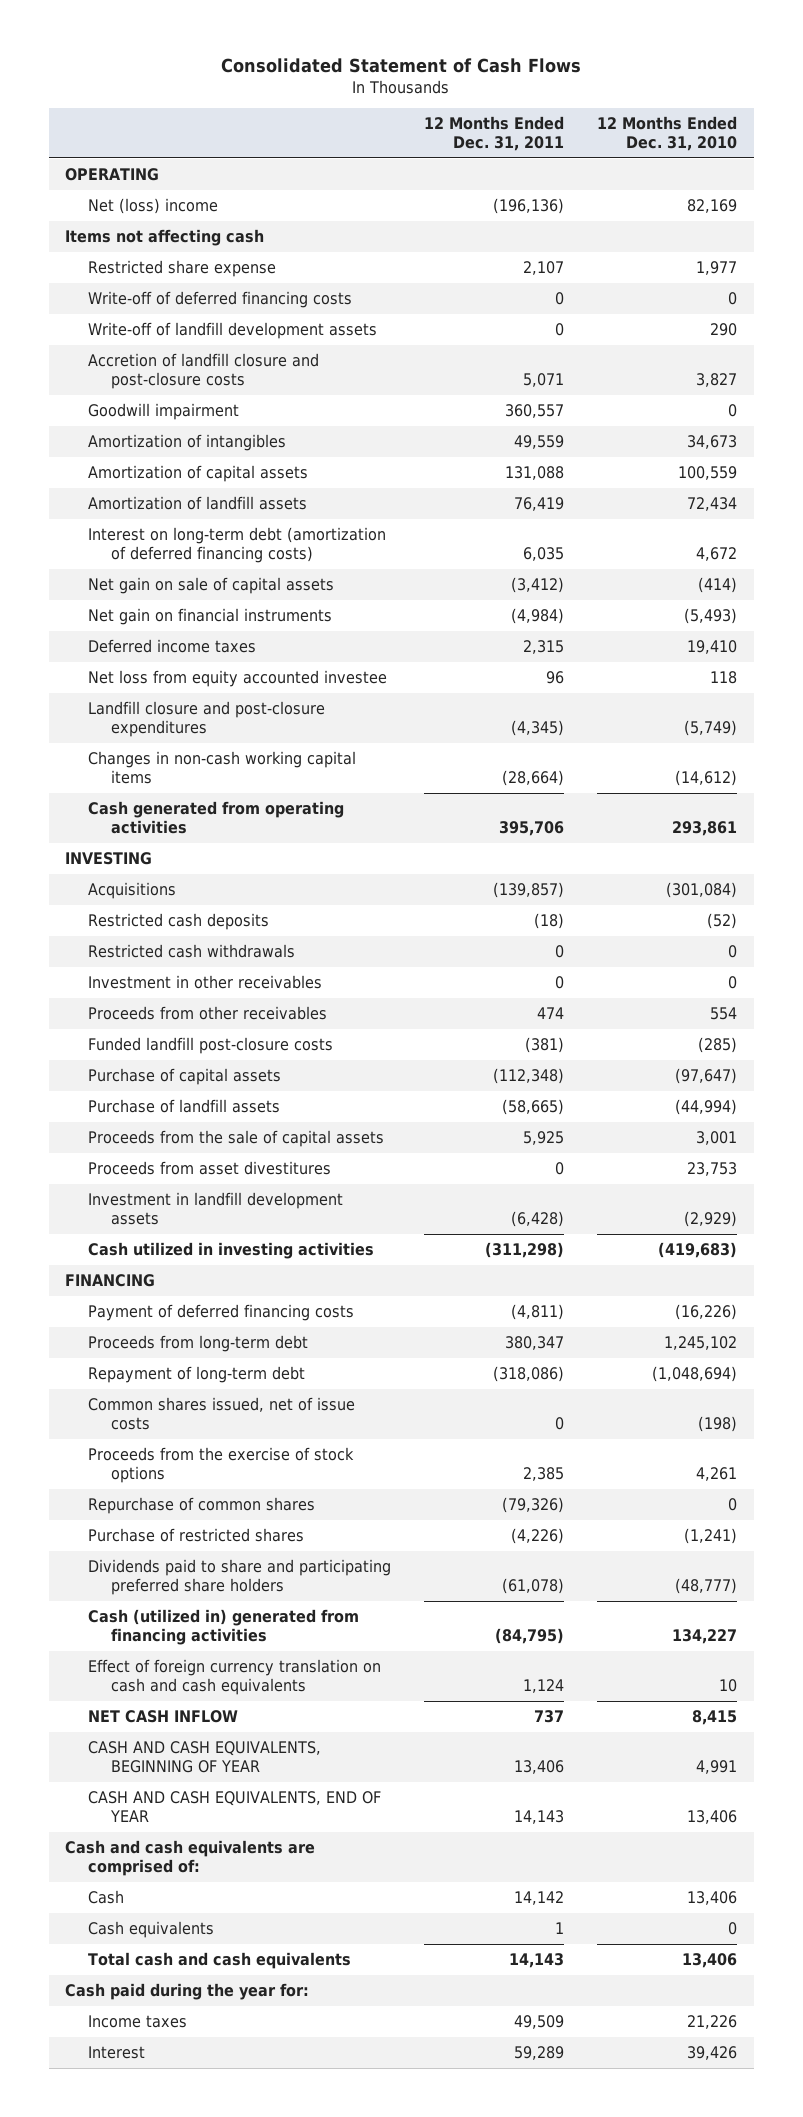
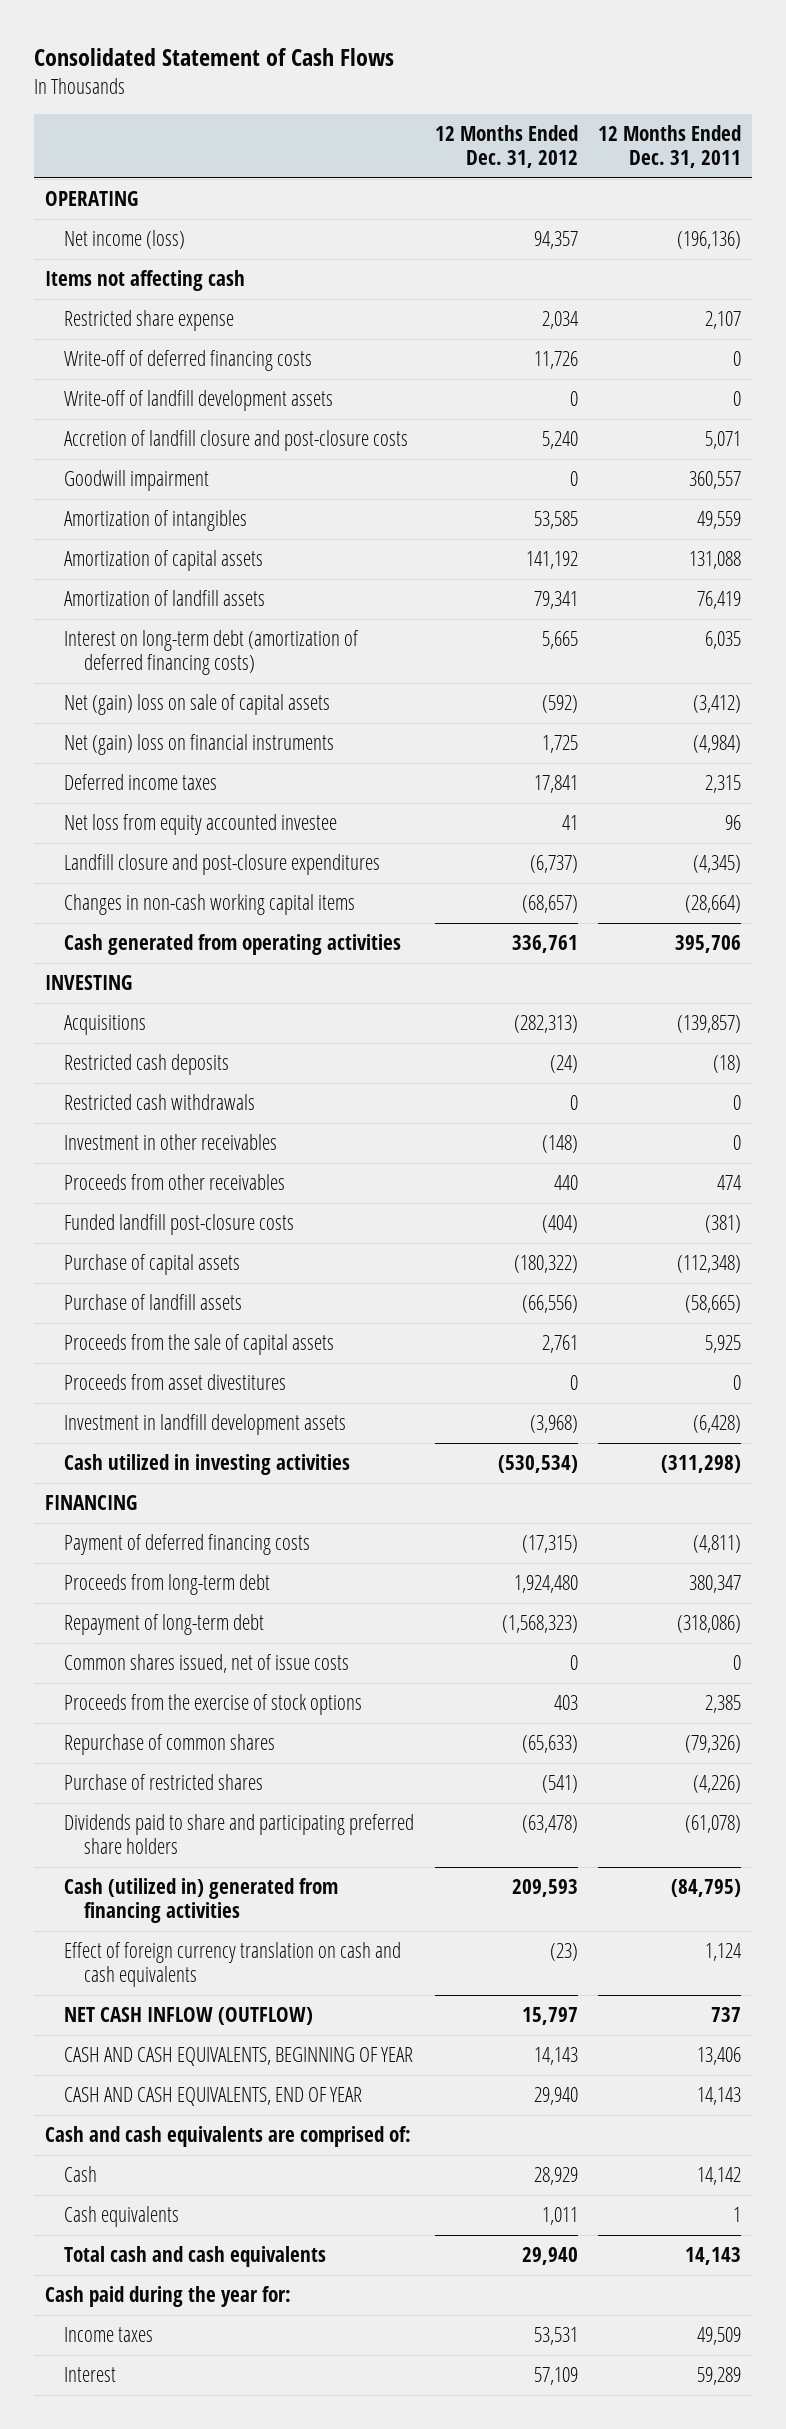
- | 12 Months Ended Dec. 31, 2011 | 12 Months Ended Dec. 31, 2010
+ | 12 Months Ended Dec. 31, 2012 | 12 Months Ended Dec. 31, 2011
- Net (loss) income | (196,136) | 82,169
+ Net income (loss) | 94,357 | (196,136)
- Net gain on sale of capital assets | (3,412) | (414)
- Net gain on financial instruments | (4,984) | (5,493)
+ Net (gain) loss on sale of capital assets | (592) | (3,412)
+ Net (gain) loss on financial instruments | 1,725 | (4,984)
- NET CASH INFLOW | 737 | 8,415
+ NET CASH INFLOW (OUTFLOW) | 15,797 | 737

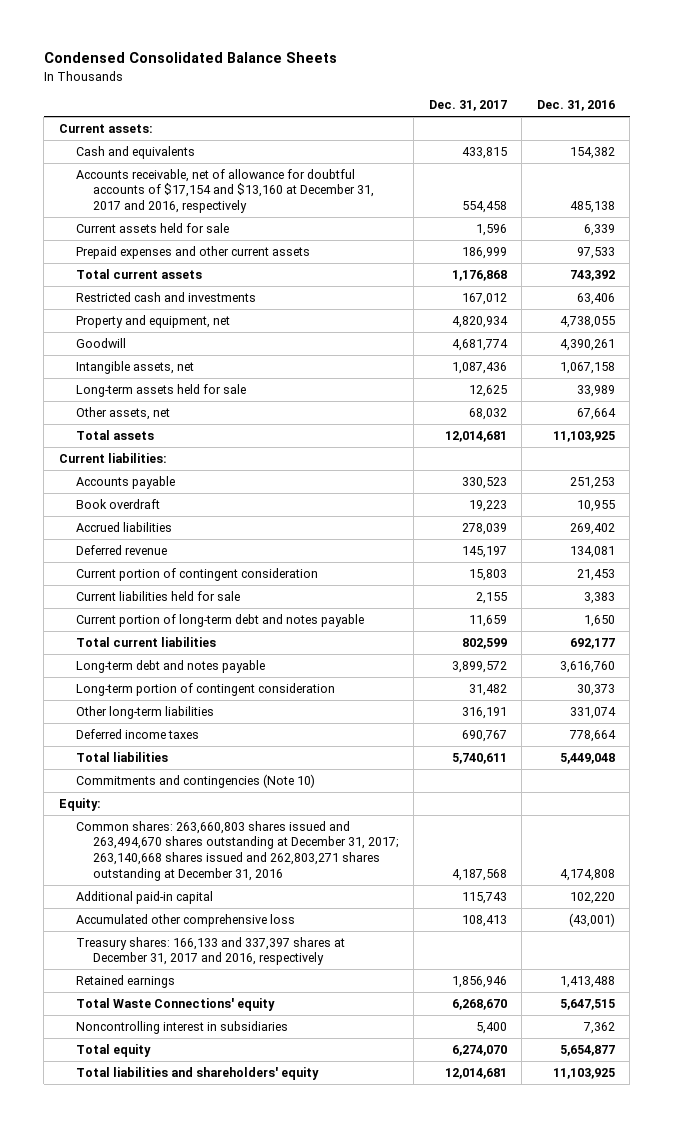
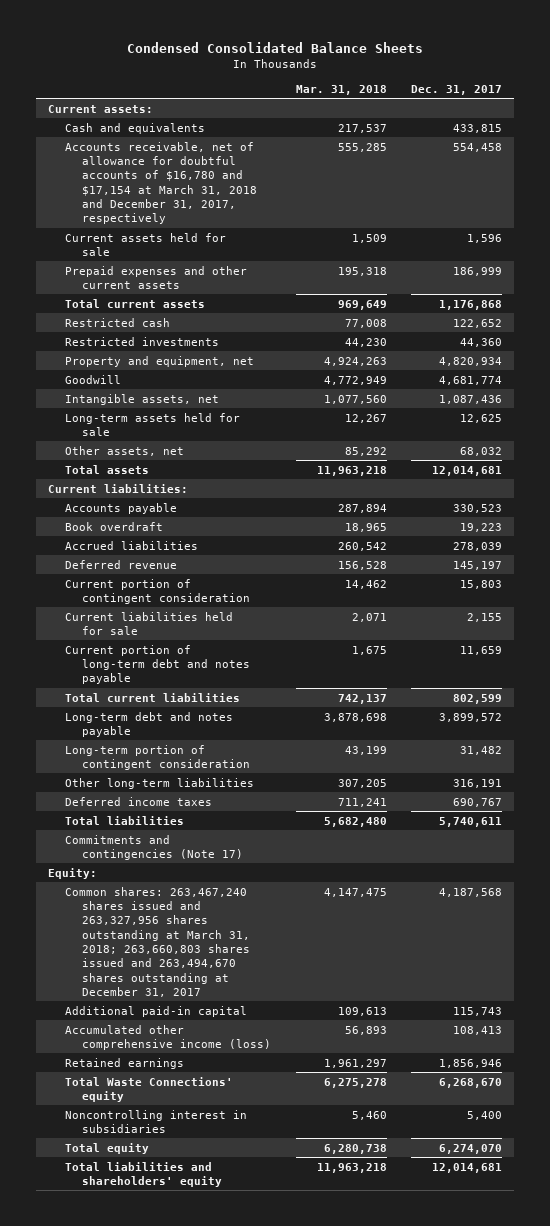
- | Dec. 31, 2017 | Dec. 31, 2016
+ | Mar. 31, 2018 | Dec. 31, 2017
- Accounts receivable, net of allowance for doubtful accounts of $17,154 and $13,160 at December 31, 2017 and 2016, respectively | 554,458 | 485,138
+ Accounts receivable, net of allowance for doubtful accounts of $16,780 and $17,154 at March 31, 2018 and December 31, 2017, respectively | 555,285 | 554,458
- Restricted cash and investments | 167,012 | 63,406
+ Restricted cash | 77,008 | 122,652
+ Restricted investments | 44,230 | 44,360
- Commitments and contingencies (Note 10)
+ Commitments and contingencies (Note 17)
- Common shares: 263,660,803 shares issued and 263,494,670 shares outstanding at December 31, 2017; 263,140,668 shares issued and 262,803,271 shares outstanding at December 31, 2016 | 4,187,568 | 4,174,808
+ Common shares: 263,467,240 shares issued and 263,327,956 shares outstanding at March 31, 2018; 263,660,803 shares issued and 263,494,670 shares outstanding at December 31, 2017 | 4,147,475 | 4,187,568
- Accumulated other comprehensive loss | 108,413 | (43,001)
- Treasury shares: 166,133 and 337,397 shares at December 31, 2017 and 2016, respectively
+ Accumulated other comprehensive income (loss) | 56,893 | 108,413

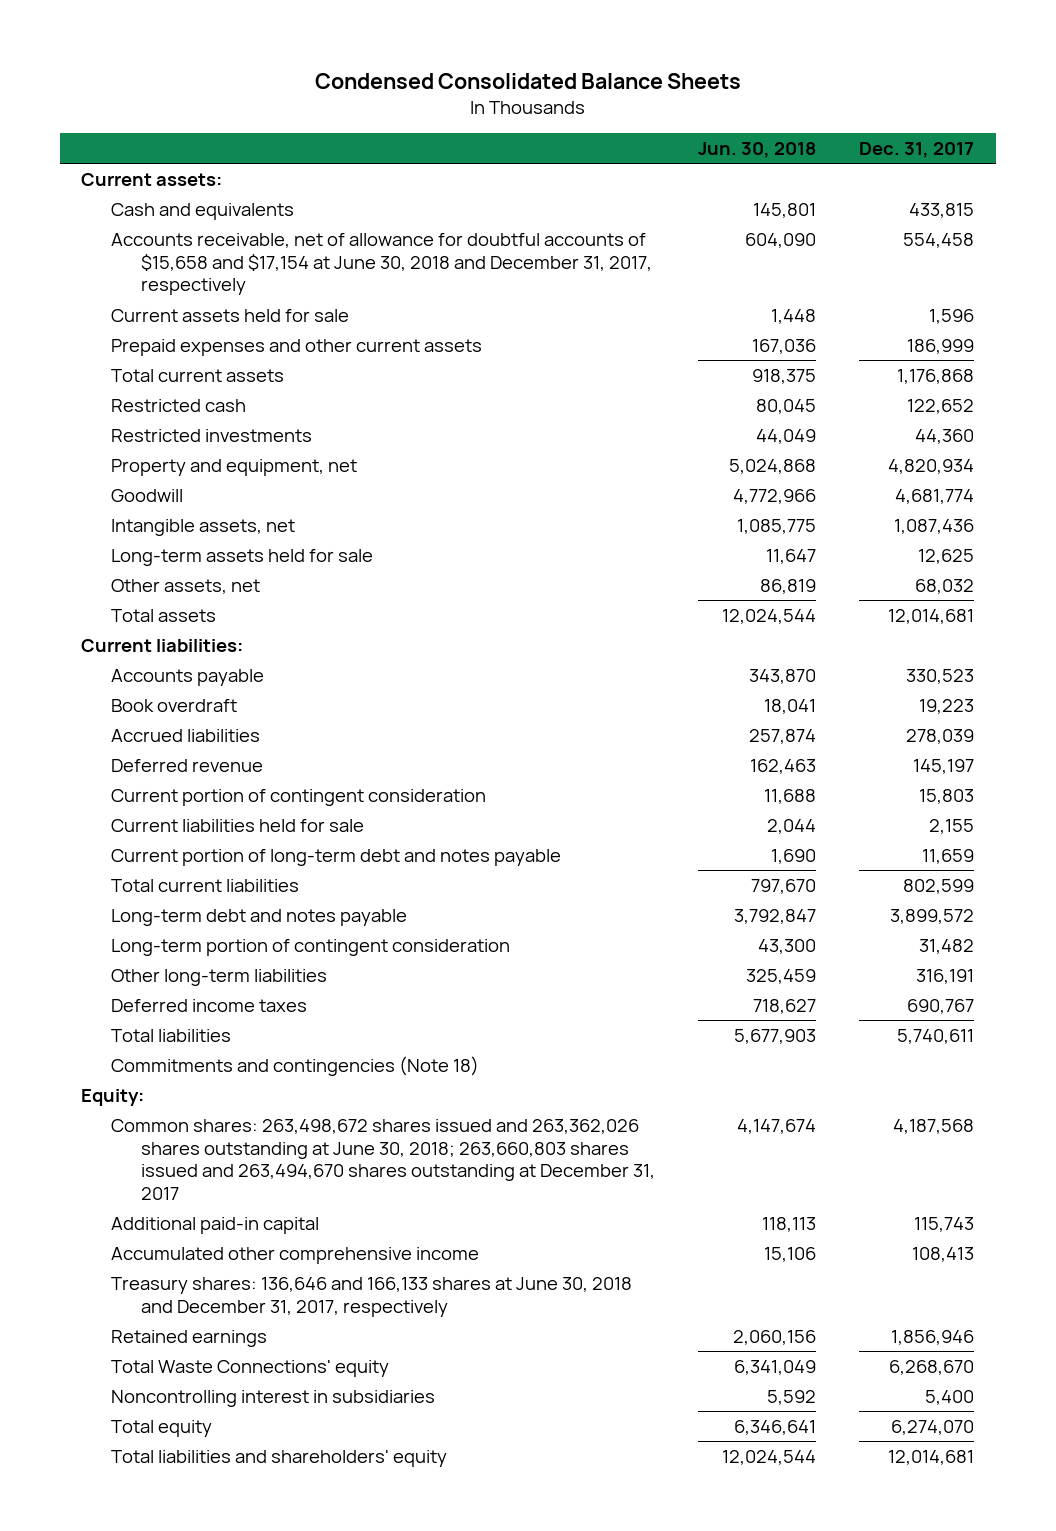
- | Mar. 31, 2018 | Dec. 31, 2017
+ | Jun. 30, 2018 | Dec. 31, 2017
- Accounts receivable, net of allowance for doubtful accounts of $16,780 and $17,154 at March 31, 2018 and December 31, 2017, respectively | 555,285 | 554,458
+ Accounts receivable, net of allowance for doubtful accounts of $15,658 and $17,154 at June 30, 2018 and December 31, 2017, respectively | 604,090 | 554,458
- Commitments and contingencies (Note 17)
+ Commitments and contingencies (Note 18)
- Common shares: 263,467,240 shares issued and 263,327,956 shares outstanding at March 31, 2018; 263,660,803 shares issued and 263,494,670 shares outstanding at December 31, 2017 | 4,147,475 | 4,187,568
+ Common shares: 263,498,672 shares issued and 263,362,026 shares outstanding at June 30, 2018; 263,660,803 shares issued and 263,494,670 shares outstanding at December 31, 2017 | 4,147,674 | 4,187,568
- Accumulated other comprehensive income (loss) | 56,893 | 108,413
+ Accumulated other comprehensive income | 15,106 | 108,413
+ Treasury shares: 136,646 and 166,133 shares at June 30, 2018 and December 31, 2017, respectively

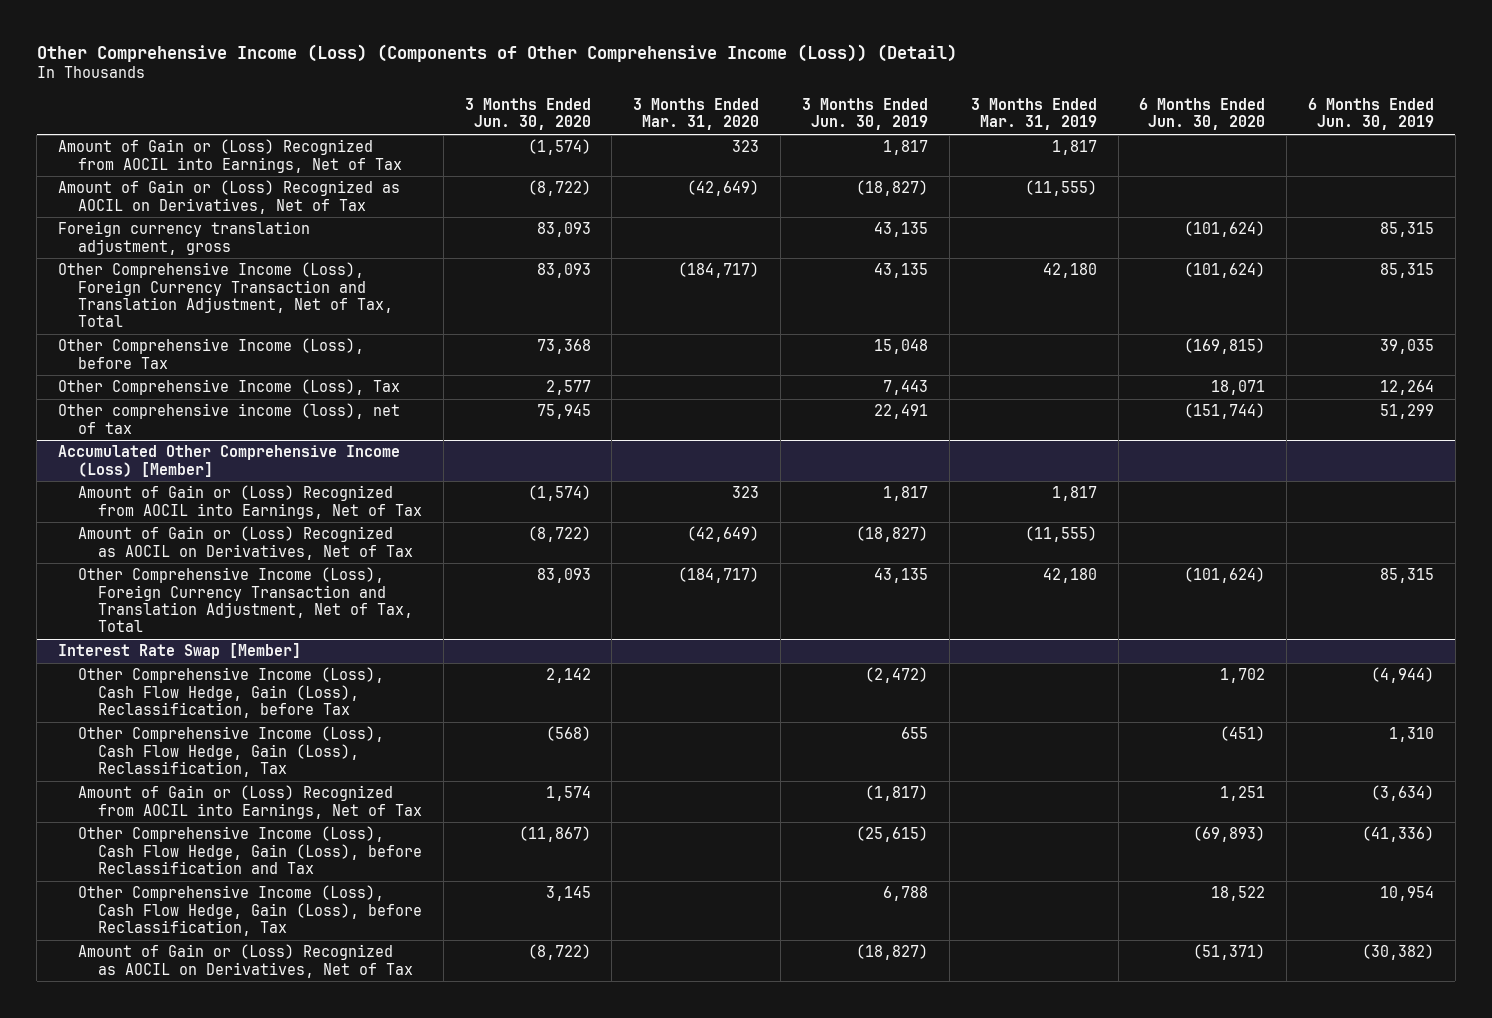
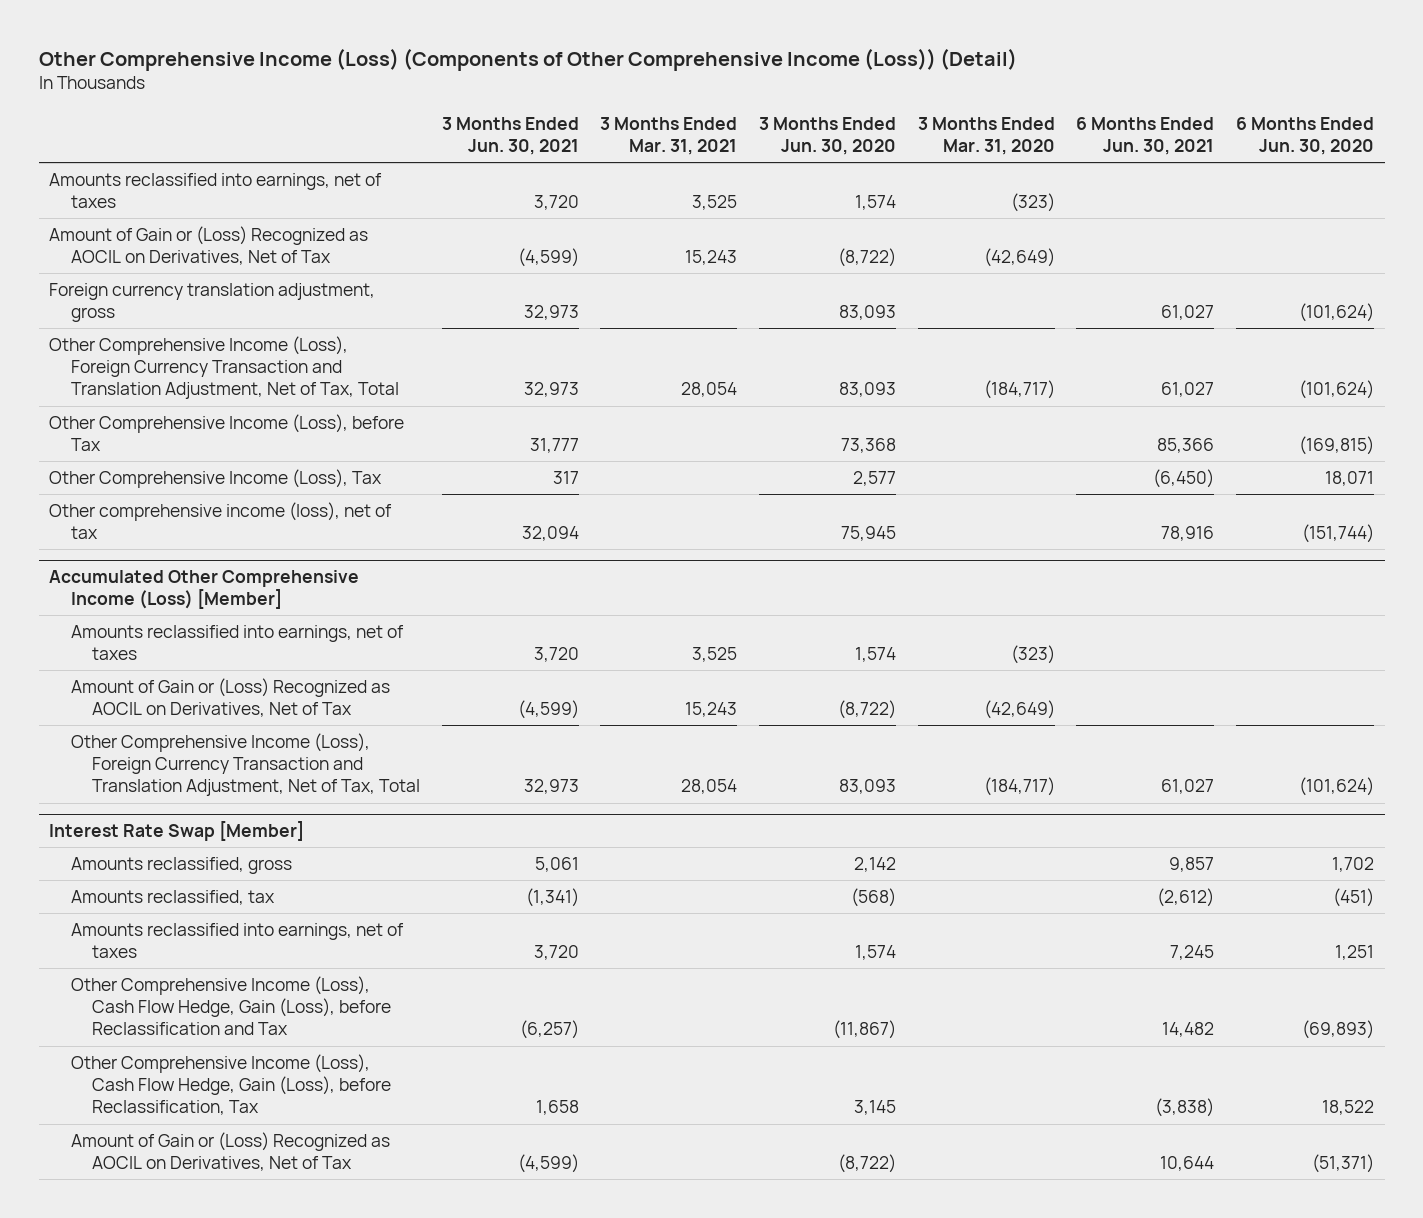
- | 3 Months Ended Jun. 30, 2020 | 3 Months Ended Mar. 31, 2020 | 3 Months Ended Jun. 30, 2019 | 3 Months Ended Mar. 31, 2019 | 6 Months Ended Jun. 30, 2020 | 6 Months Ended Jun. 30, 2019
+ | 3 Months Ended Jun. 30, 2021 | 3 Months Ended Mar. 31, 2021 | 3 Months Ended Jun. 30, 2020 | 3 Months Ended Mar. 31, 2020 | 6 Months Ended Jun. 30, 2021 | 6 Months Ended Jun. 30, 2020
- Amount of Gain or (Loss) Recognized from AOCIL into Earnings, Net of Tax | (1,574) | 323 | 1,817 | 1,817 | |
+ Amounts reclassified into earnings, net of taxes | 3,720 | 3,525 | 1,574 | (323) | |
@ Accumulated Other Comprehensive Income (Loss) [Member]
- Amount of Gain or (Loss) Recognized from AOCIL into Earnings, Net of Tax | (1,574) | 323 | 1,817 | 1,817 | |
+ Amounts reclassified into earnings, net of taxes | 3,720 | 3,525 | 1,574 | (323) | |
@ Interest Rate Swap [Member]
- Other Comprehensive Income (Loss), Cash Flow Hedge, Gain (Loss), Reclassification, before Tax | 2,142 | | (2,472) | | 1,702 | (4,944)
- Other Comprehensive Income (Loss), Cash Flow Hedge, Gain (Loss), Reclassification, Tax | (568) | | 655 | | (451) | 1,310
- Amount of Gain or (Loss) Recognized from AOCIL into Earnings, Net of Tax | 1,574 | | (1,817) | | 1,251 | (3,634)
+ Amounts reclassified, gross | 5,061 | | 2,142 | | 9,857 | 1,702
+ Amounts reclassified, tax | (1,341) | | (568) | | (2,612) | (451)
+ Amounts reclassified into earnings, net of taxes | 3,720 | | 1,574 | | 7,245 | 1,251

